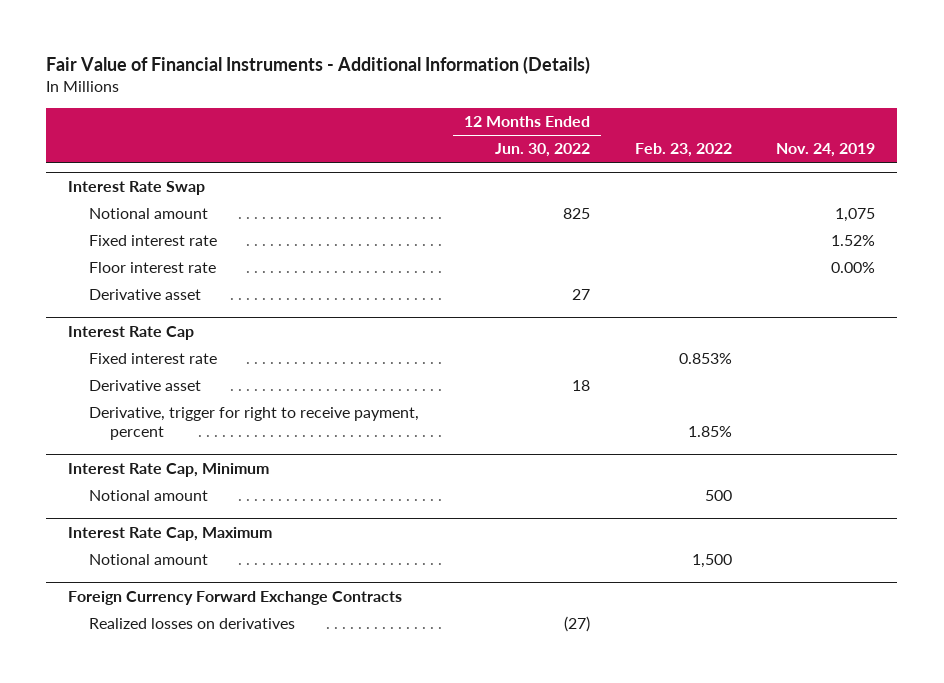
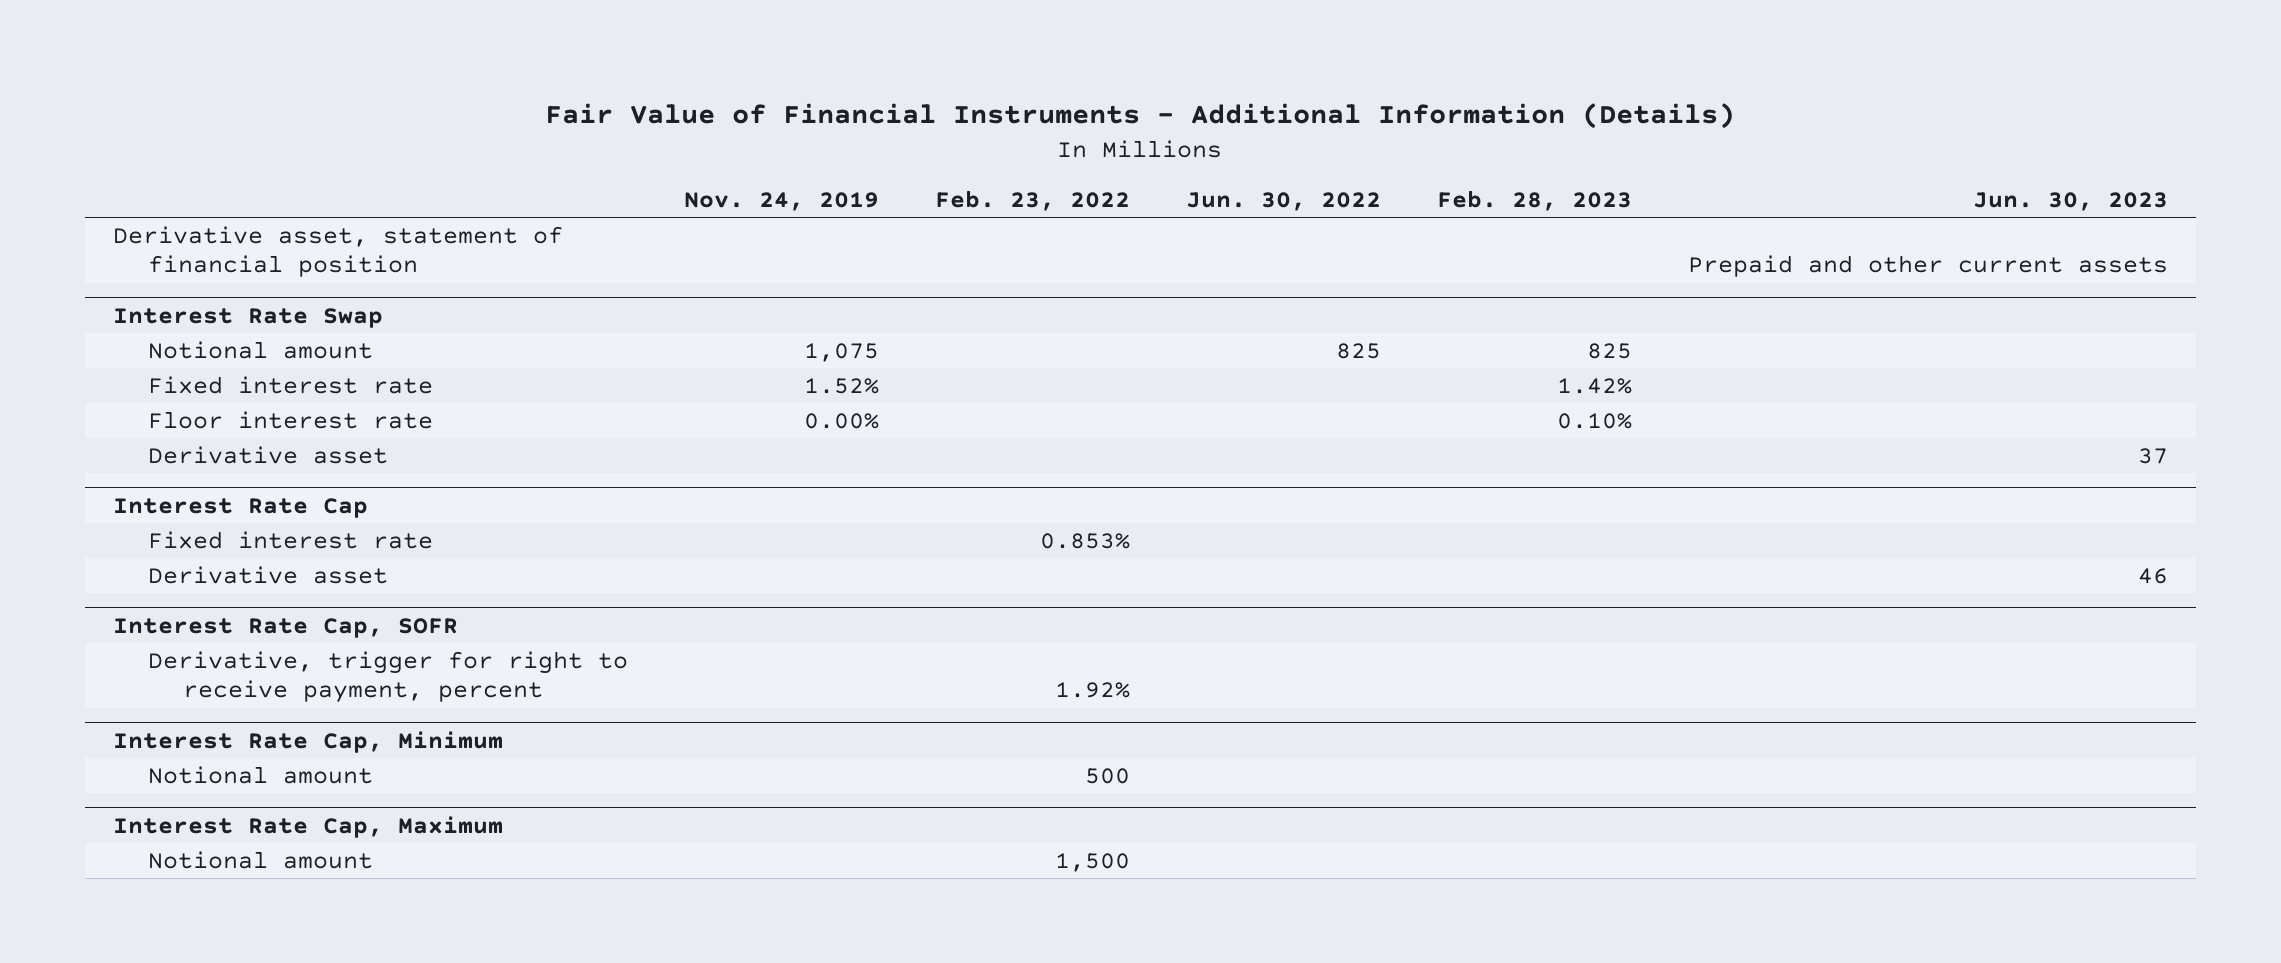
- | 12 Months Ended Jun. 30, 2022 | Feb. 23, 2022 | Nov. 24, 2019
+ | Nov. 24, 2019 | Feb. 23, 2022 | Jun. 30, 2022 | Feb. 28, 2023 | Jun. 30, 2023
+ Derivative asset, statement of financial position | | | | | Prepaid and other current assets
@ Interest Rate Cap
- Derivative, trigger for right to receive payment, percent | | 1.85% |
+ Interest Rate Cap, SOFR
+ Derivative, trigger for right to receive payment, percent | | 1.92% | | |
- Foreign Currency Forward Exchange Contracts
- Realized losses on derivatives | (27) | |

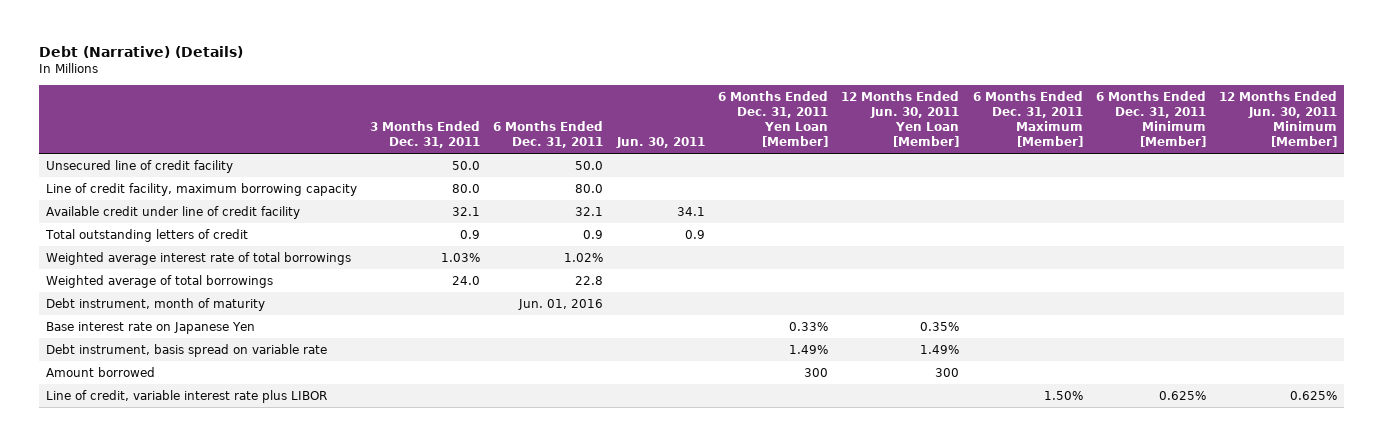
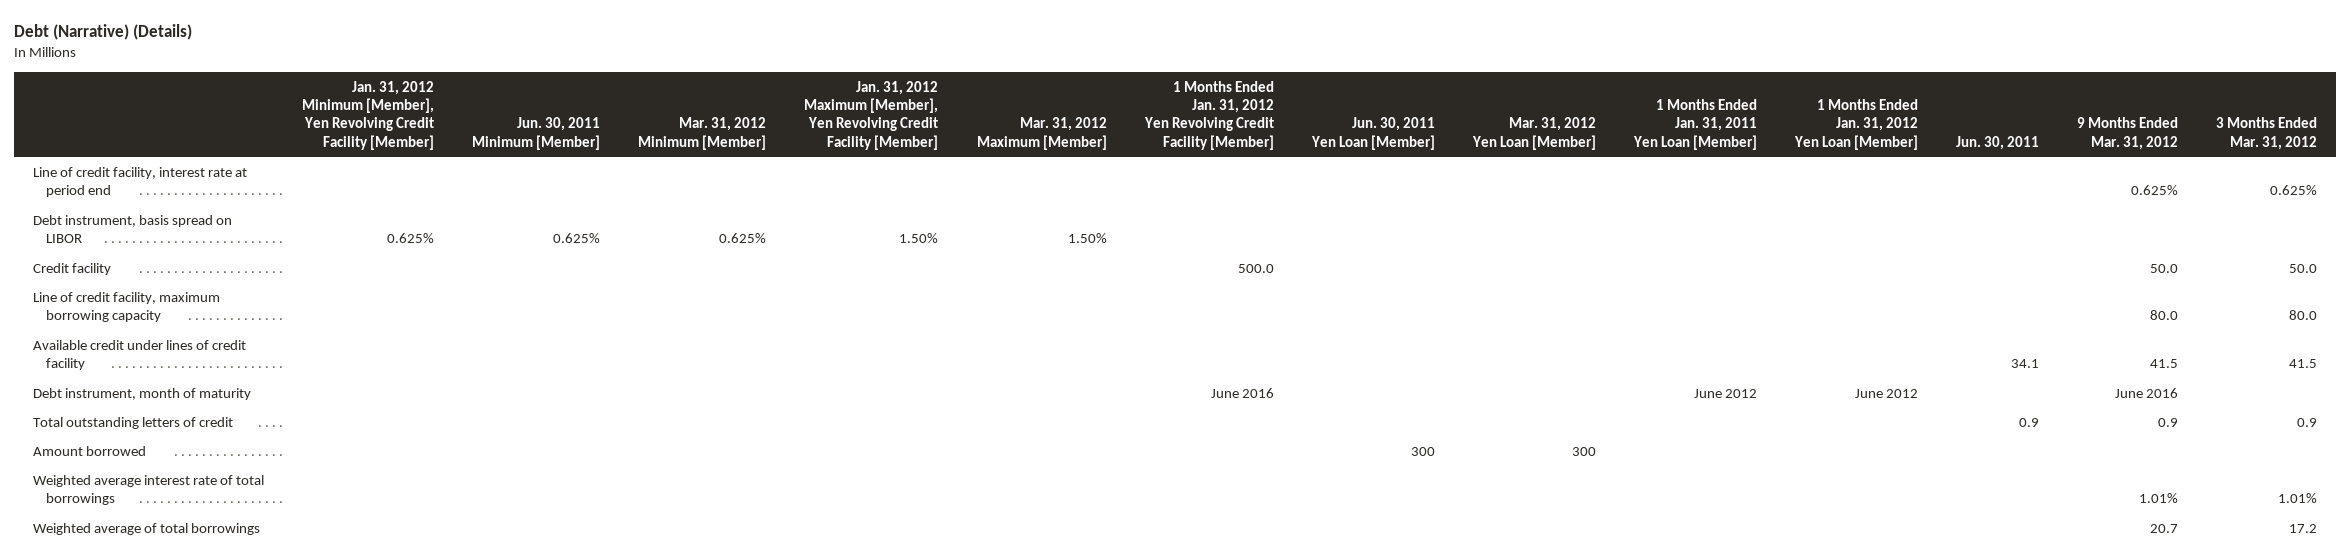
- | 3 Months Ended Dec. 31, 2011 | 6 Months Ended Dec. 31, 2011 | Jun. 30, 2011 | 6 Months Ended Dec. 31, 2011 Yen Loan [Member] | 12 Months Ended Jun. 30, 2011 Yen Loan [Member] | 6 Months Ended Dec. 31, 2011 Maximum [Member] | 6 Months Ended Dec. 31, 2011 Minimum [Member] | 12 Months Ended Jun. 30, 2011 Minimum [Member]
+ | Jan. 31, 2012 Minimum [Member], Yen Revolving Credit Facility [Member] | Jun. 30, 2011 Minimum [Member] | Mar. 31, 2012 Minimum [Member] | Jan. 31, 2012 Maximum [Member], Yen Revolving Credit Facility [Member] | Mar. 31, 2012 Maximum [Member] | 1 Months Ended Jan. 31, 2012 Yen Revolving Credit Facility [Member] | Jun. 30, 2011 Yen Loan [Member] | Mar. 31, 2012 Yen Loan [Member] | 1 Months Ended Jan. 31, 2011 Yen Loan [Member] | 1 Months Ended Jan. 31, 2012 Yen Loan [Member] | Jun. 30, 2011 | 9 Months Ended Mar. 31, 2012 | 3 Months Ended Mar. 31, 2012
- Unsecured line of credit facility | 50.0 | 50.0 | | | | | |
+ Line of credit facility, interest rate at period end | | | | | | | | | | | | 0.625% | 0.625%
+ Debt instrument, basis spread on LIBOR | 0.625% | 0.625% | 0.625% | 1.50% | 1.50% | | | | | | | |
+ Credit facility | | | | | | 500.0 | | | | | | 50.0 | 50.0
- Available credit under line of credit facility | 32.1 | 32.1 | 34.1 | | | | |
+ Available credit under lines of credit facility | | | | | | | | | | | 34.1 | 41.5 | 41.5
moved up: Debt instrument, month of maturity | | | | | | June 2016 | | | June 2012 | June 2012 | | June 2016 |
moved up: Amount borrowed | | | | | | | 300 | 300 | | | | |
- Base interest rate on Japanese Yen | | | | 0.33% | 0.35% | | |
- Debt instrument, basis spread on variable rate | | | | 1.49% | 1.49% | | |
- Line of credit, variable interest rate plus LIBOR | | | | | | 1.50% | 0.625% | 0.625%

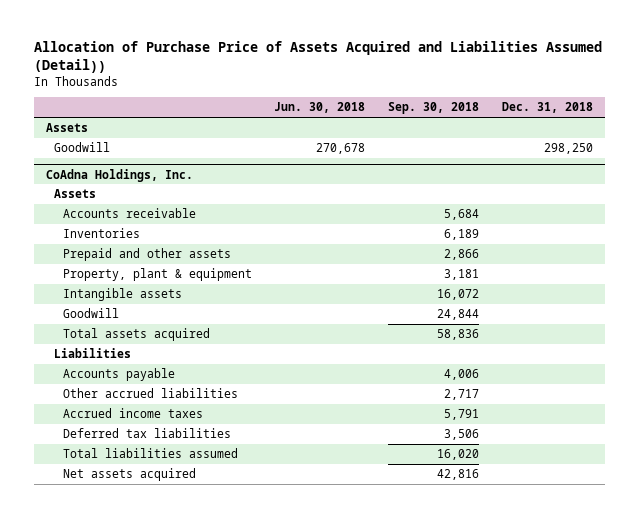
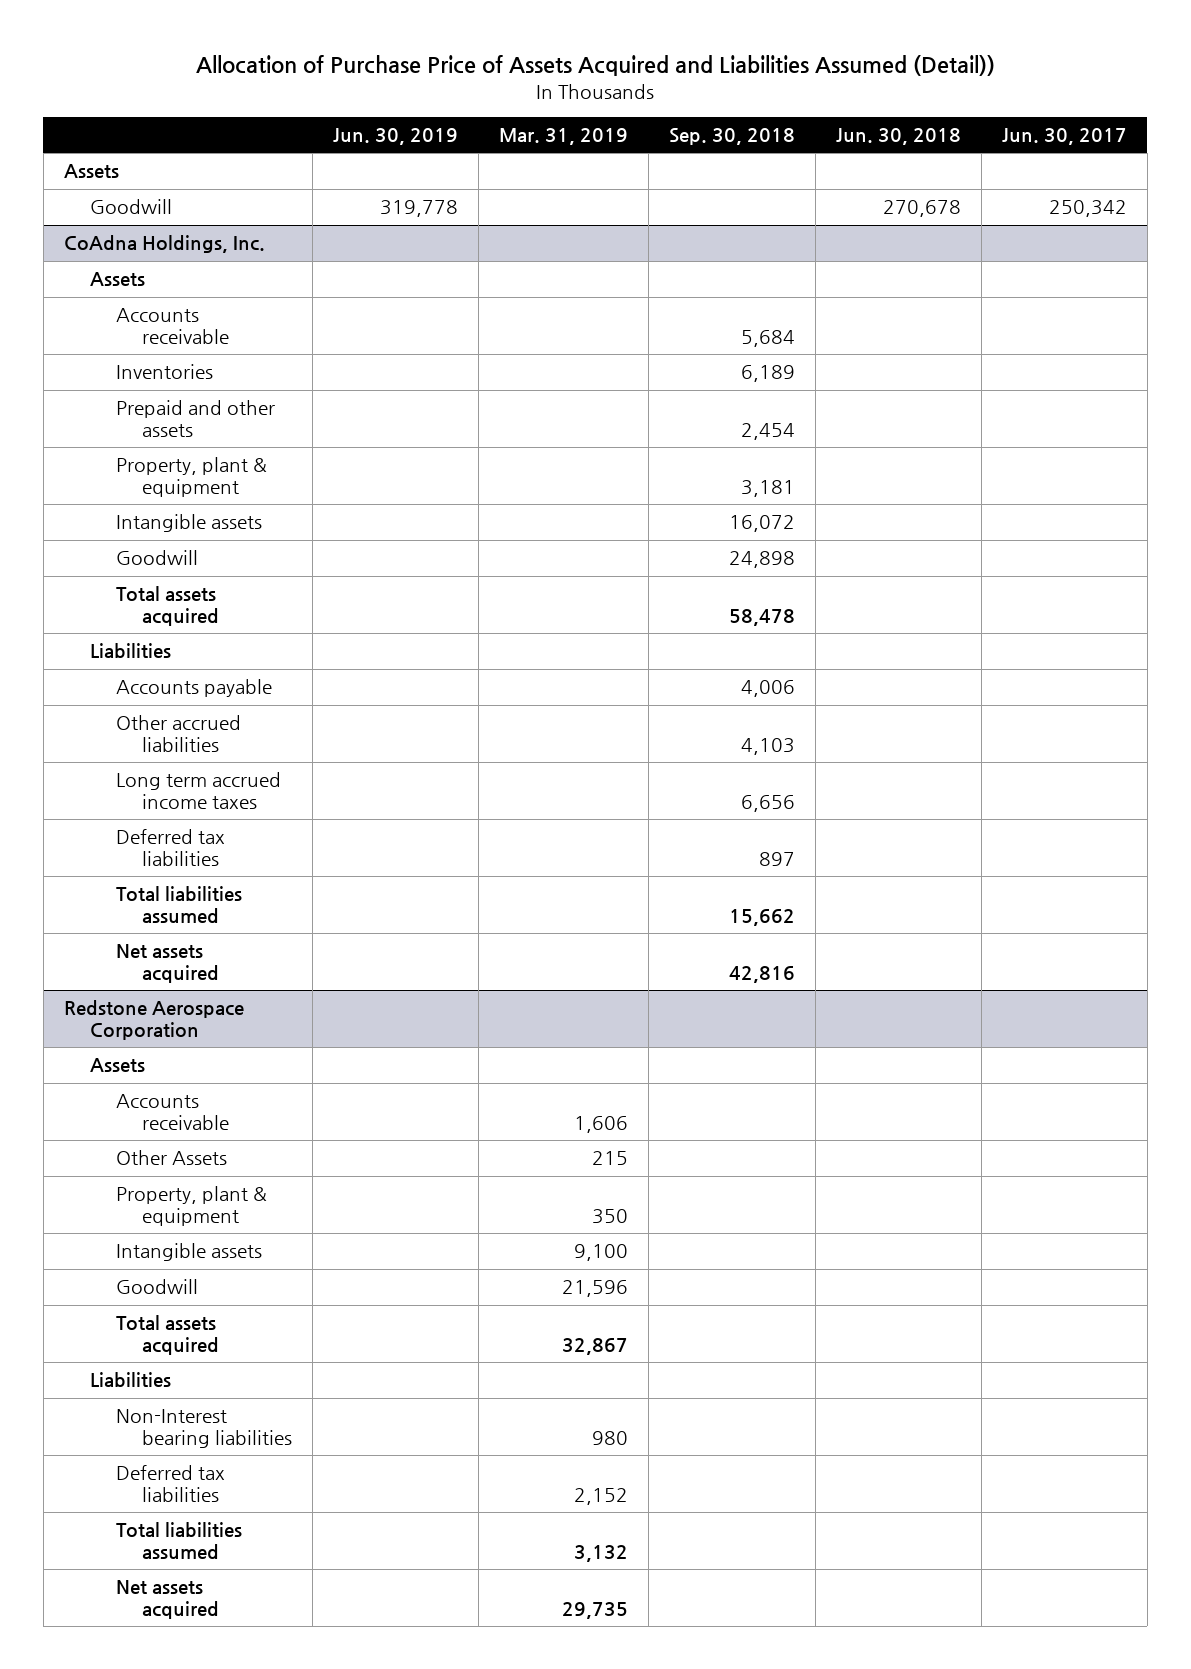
- | Jun. 30, 2018 | Sep. 30, 2018 | Dec. 31, 2018
+ | Jun. 30, 2019 | Mar. 31, 2019 | Sep. 30, 2018 | Jun. 30, 2018 | Jun. 30, 2017
@ CoAdna Holdings, Inc.
- Prepaid and other assets | | 2,866 |
+ Prepaid and other assets | | | 2,454 | |
- Goodwill | | 24,844 |
- Total assets acquired | | 58,836 |
+ Goodwill | | | 24,898 | |
+ Total assets acquired | | | 58,478 | |
- Other accrued liabilities | | 2,717 |
- Accrued income taxes | | 5,791 |
- Deferred tax liabilities | | 3,506 |
- Total liabilities assumed | | 16,020 |
+ Other accrued liabilities | | | 4,103 | |
+ Long term accrued income taxes | | | 6,656 | |
+ Deferred tax liabilities | | | 897 | |
+ Total liabilities assumed | | | 15,662 | |
+ Redstone Aerospace Corporation
+ Assets
+ Accounts receivable | | 1,606 | | |
+ Other Assets | | 215 | | |
+ Property, plant & equipment | | 350 | | |
+ Intangible assets | | 9,100 | | |
+ Goodwill | | 21,596 | | |
+ Total assets acquired | | 32,867 | | |
+ Liabilities
+ Non-Interest bearing liabilities | | 980 | | |
+ Deferred tax liabilities | | 2,152 | | |
+ Total liabilities assumed | | 3,132 | | |
+ Net assets acquired | | 29,735 | | |

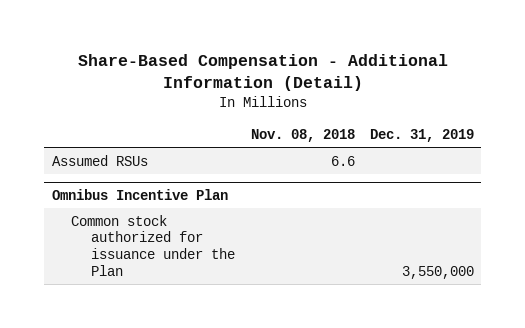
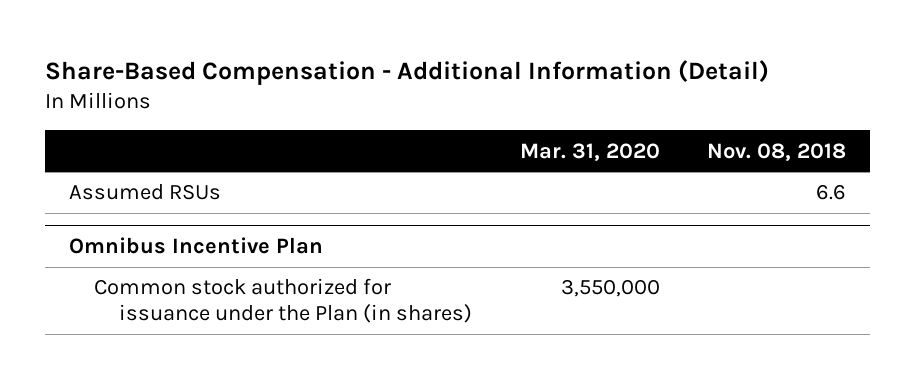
- | Nov. 08, 2018 | Dec. 31, 2019
+ | Mar. 31, 2020 | Nov. 08, 2018
@ Omnibus Incentive Plan
- Common stock authorized for issuance under the Plan | | 3,550,000
+ Common stock authorized for issuance under the Plan (in shares) | 3,550,000 |

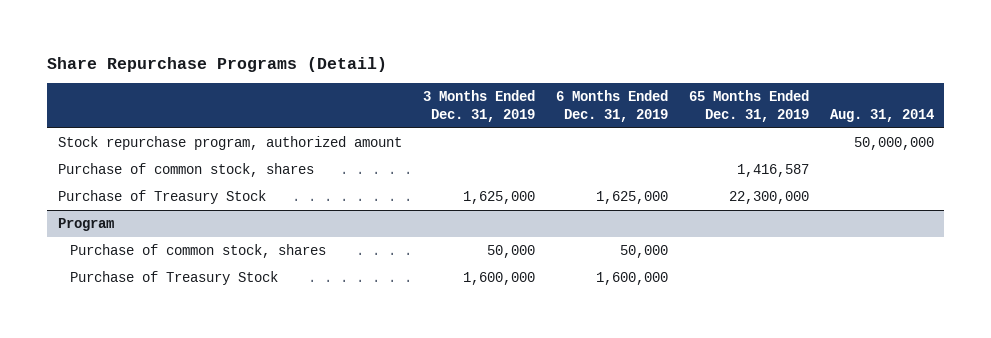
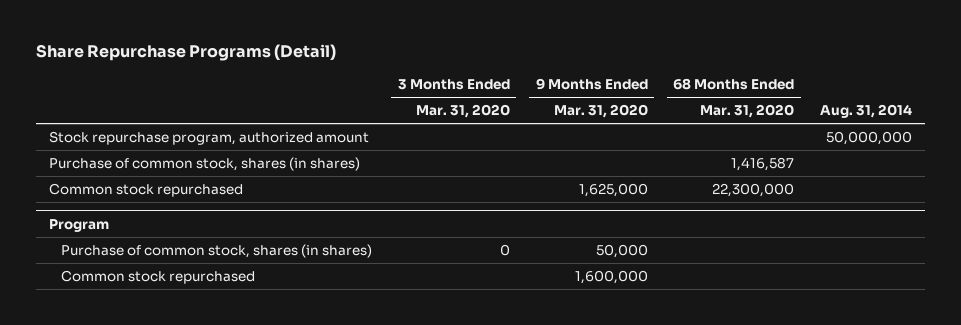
- | 3 Months Ended Dec. 31, 2019 | 6 Months Ended Dec. 31, 2019 | 65 Months Ended Dec. 31, 2019 | Aug. 31, 2014
+ | 3 Months Ended Mar. 31, 2020 | 9 Months Ended Mar. 31, 2020 | 68 Months Ended Mar. 31, 2020 | Aug. 31, 2014
- Purchase of common stock, shares | | | 1,416,587 |
- Purchase of Treasury Stock | 1,625,000 | 1,625,000 | 22,300,000 |
+ Purchase of common stock, shares (in shares) | | | 1,416,587 |
+ Common stock repurchased | | 1,625,000 | 22,300,000 |
@ Program
- Purchase of common stock, shares | 50,000 | 50,000 | |
- Purchase of Treasury Stock | 1,600,000 | 1,600,000 | |
+ Purchase of common stock, shares (in shares) | 0 | 50,000 | |
+ Common stock repurchased | | 1,600,000 | |

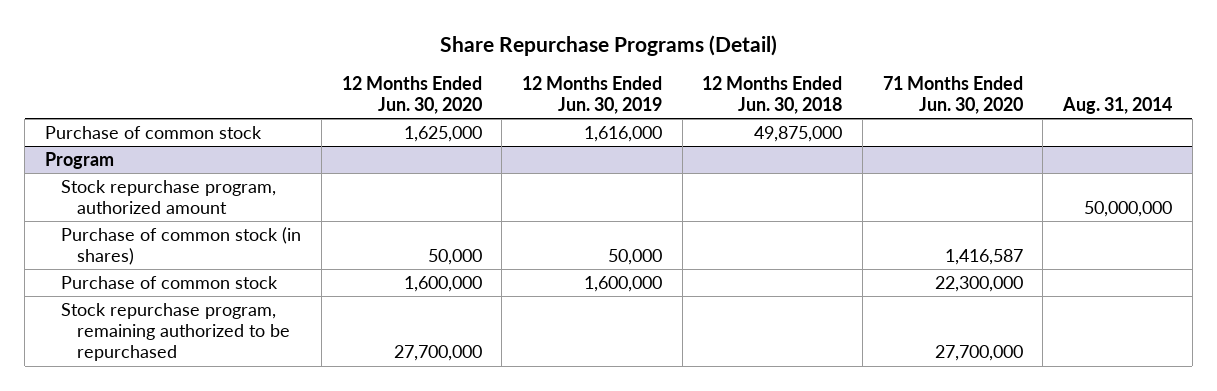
- | 3 Months Ended Mar. 31, 2020 | 9 Months Ended Mar. 31, 2020 | 68 Months Ended Mar. 31, 2020 | Aug. 31, 2014
+ | 12 Months Ended Jun. 30, 2020 | 12 Months Ended Jun. 30, 2019 | 12 Months Ended Jun. 30, 2018 | 71 Months Ended Jun. 30, 2020 | Aug. 31, 2014
- Stock repurchase program, authorized amount | | | | 50,000,000
- Purchase of common stock, shares (in shares) | | | 1,416,587 |
- Common stock repurchased | | 1,625,000 | 22,300,000 |
+ Purchase of common stock | 1,625,000 | 1,616,000 | 49,875,000 | |
@ Program
- Purchase of common stock, shares (in shares) | 0 | 50,000 | |
- Common stock repurchased | | 1,600,000 | |
+ Stock repurchase program, authorized amount | | | | | 50,000,000
+ Purchase of common stock (in shares) | 50,000 | 50,000 | | 1,416,587 |
+ Purchase of common stock | 1,600,000 | 1,600,000 | | 22,300,000 |
+ Stock repurchase program, remaining authorized to be repurchased | 27,700,000 | | | 27,700,000 |

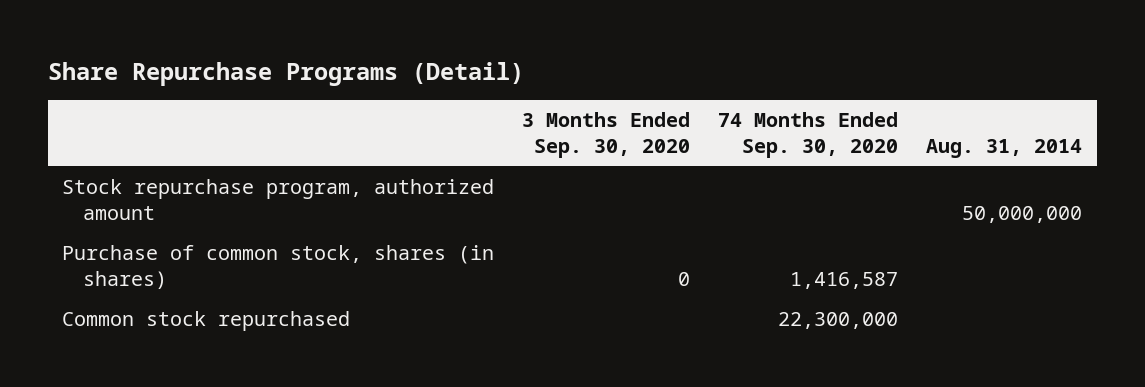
- | 12 Months Ended Jun. 30, 2020 | 12 Months Ended Jun. 30, 2019 | 12 Months Ended Jun. 30, 2018 | 71 Months Ended Jun. 30, 2020 | Aug. 31, 2014
+ | 3 Months Ended Sep. 30, 2020 | 74 Months Ended Sep. 30, 2020 | Aug. 31, 2014
- Purchase of common stock | 1,625,000 | 1,616,000 | 49,875,000 | |
- Program
- Stock repurchase program, authorized amount | | | | | 50,000,000
- Purchase of common stock (in shares) | 50,000 | 50,000 | | 1,416,587 |
- Purchase of common stock | 1,600,000 | 1,600,000 | | 22,300,000 |
- Stock repurchase program, remaining authorized to be repurchased | 27,700,000 | | | 27,700,000 |
+ Stock repurchase program, authorized amount | | | 50,000,000
+ Purchase of common stock, shares (in shares) | 0 | 1,416,587 |
+ Common stock repurchased | | 22,300,000 |

